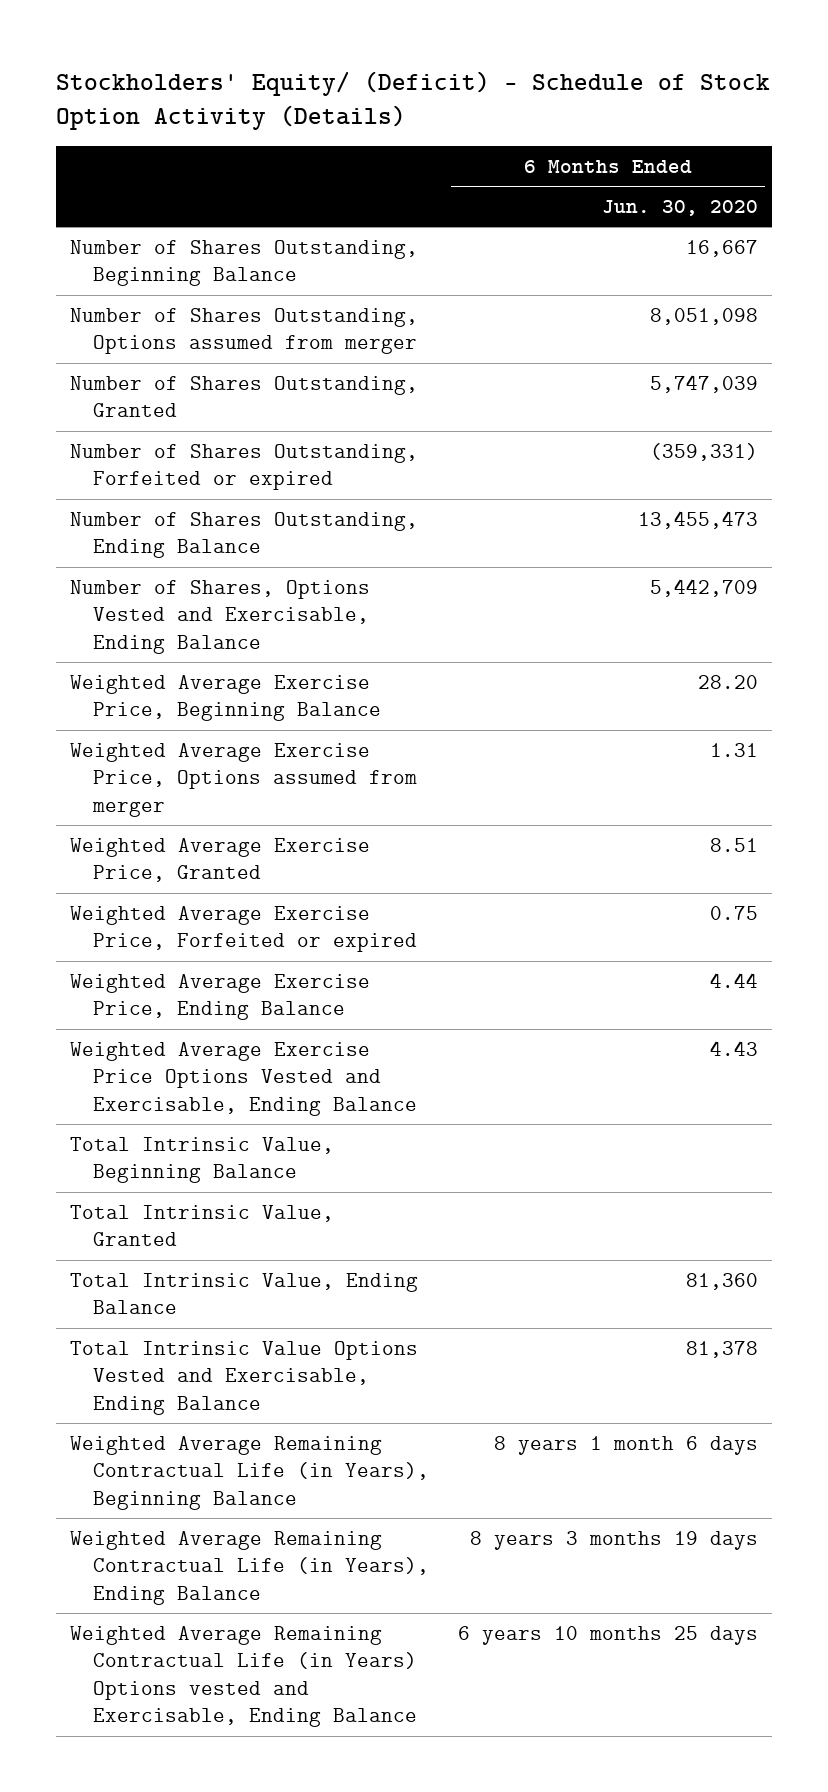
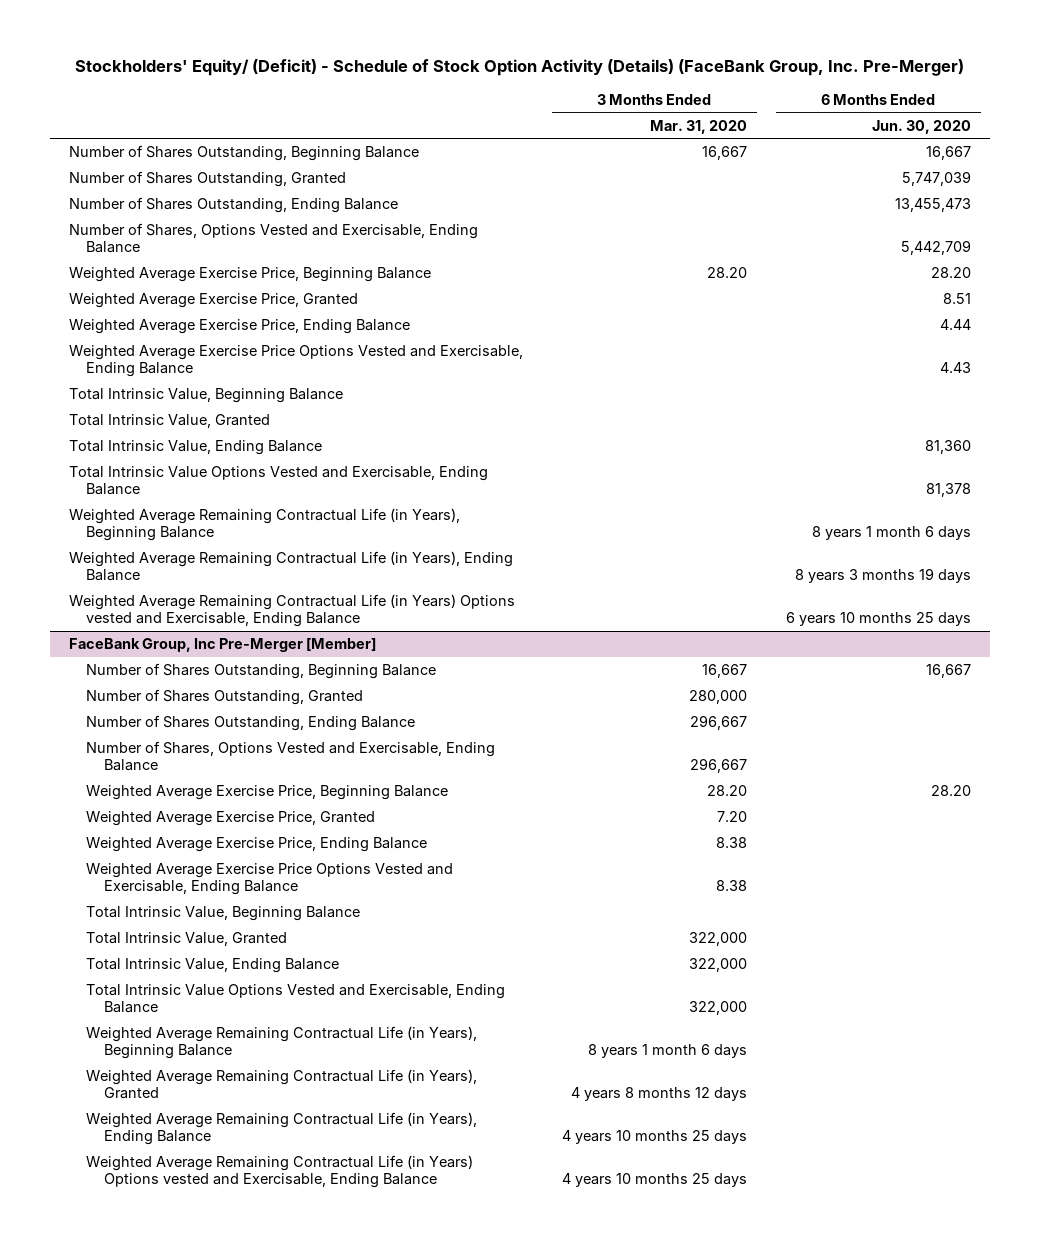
- Stockholders' Equity/ (Deficit) - Schedule of Stock Option Activity (Details)
+ Stockholders' Equity/ (Deficit) - Schedule of Stock Option Activity (Details) (FaceBank Group, Inc. Pre-Merger)
- | 6 Months Ended Jun. 30, 2020
+ | 3 Months Ended Mar. 31, 2020 | 6 Months Ended Jun. 30, 2020
- Number of Shares Outstanding, Options assumed from merger | 8,051,098
- Number of Shares Outstanding, Forfeited or expired | (359,331)
- Weighted Average Exercise Price, Options assumed from merger | 1.31
- Weighted Average Exercise Price, Forfeited or expired | 0.75
+ FaceBank Group, Inc Pre-Merger [Member]
+ Number of Shares Outstanding, Beginning Balance | 16,667 | 16,667
+ Number of Shares Outstanding, Granted | 280,000 |
+ Number of Shares Outstanding, Ending Balance | 296,667 |
+ Number of Shares, Options Vested and Exercisable, Ending Balance | 296,667 |
+ Weighted Average Exercise Price, Beginning Balance | 28.20 | 28.20
+ Weighted Average Exercise Price, Granted | 7.20 |
+ Weighted Average Exercise Price, Ending Balance | 8.38 |
+ Weighted Average Exercise Price Options Vested and Exercisable, Ending Balance | 8.38 |
+ Total Intrinsic Value, Beginning Balance
+ Total Intrinsic Value, Granted | 322,000 |
+ Total Intrinsic Value, Ending Balance | 322,000 |
+ Total Intrinsic Value Options Vested and Exercisable, Ending Balance | 322,000 |
+ Weighted Average Remaining Contractual Life (in Years), Beginning Balance | 8 years 1 month 6 days |
+ Weighted Average Remaining Contractual Life (in Years), Granted | 4 years 8 months 12 days |
+ Weighted Average Remaining Contractual Life (in Years), Ending Balance | 4 years 10 months 25 days |
+ Weighted Average Remaining Contractual Life (in Years) Options vested and Exercisable, Ending Balance | 4 years 10 months 25 days |

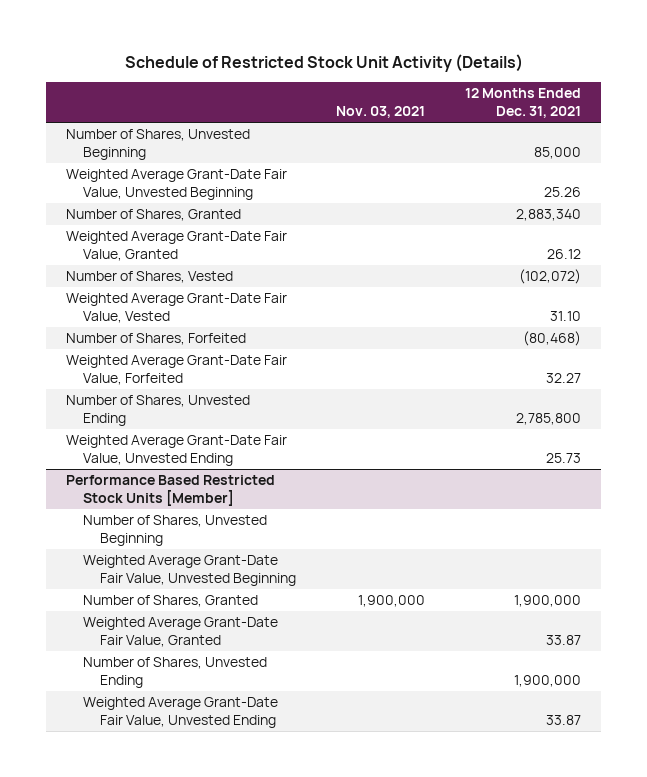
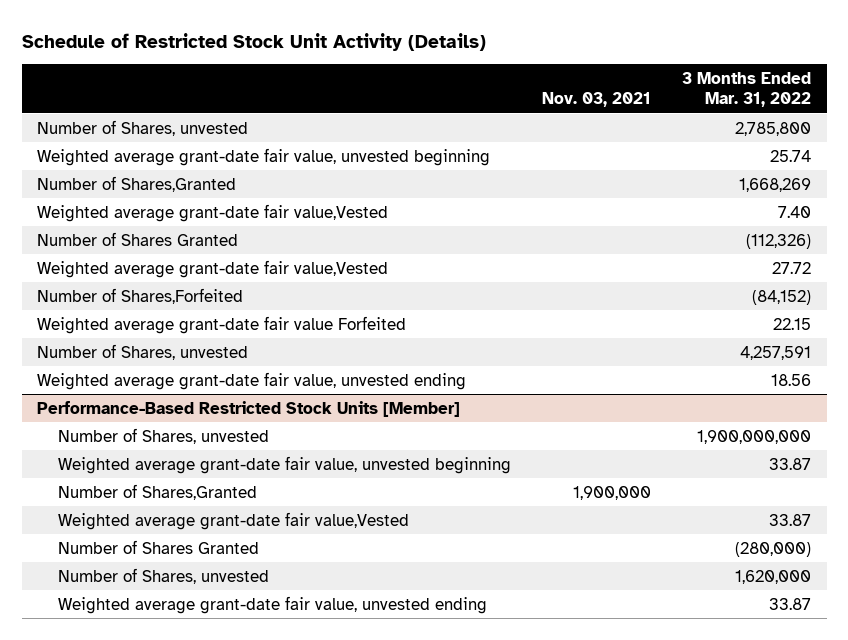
- | Nov. 03, 2021 | 12 Months Ended Dec. 31, 2021
+ | Nov. 03, 2021 | 3 Months Ended Mar. 31, 2022
- Number of Shares, Unvested Beginning | | 85,000
- Weighted Average Grant-Date Fair Value, Unvested Beginning | | 25.26
- Number of Shares, Granted | | 2,883,340
- Weighted Average Grant-Date Fair Value, Granted | | 26.12
- Number of Shares, Vested | | (102,072)
- Weighted Average Grant-Date Fair Value, Vested | | 31.10
- Number of Shares, Forfeited | | (80,468)
- Weighted Average Grant-Date Fair Value, Forfeited | | 32.27
- Number of Shares, Unvested Ending | | 2,785,800
- Weighted Average Grant-Date Fair Value, Unvested Ending | | 25.73
- Performance Based Restricted Stock Units [Member]
- Number of Shares, Unvested Beginning
- Weighted Average Grant-Date Fair Value, Unvested Beginning
- Number of Shares, Granted | 1,900,000 | 1,900,000
- Weighted Average Grant-Date Fair Value, Granted | | 33.87
- Number of Shares, Unvested Ending | | 1,900,000
- Weighted Average Grant-Date Fair Value, Unvested Ending | | 33.87
+ Number of Shares, unvested | | 2,785,800
+ Weighted average grant-date fair value, unvested beginning | | 25.74
+ Number of Shares,Granted | | 1,668,269
+ Weighted average grant-date fair value,Vested | | 7.40
+ Number of Shares Granted | | (112,326)
+ Weighted average grant-date fair value,Vested | | 27.72
+ Number of Shares,Forfeited | | (84,152)
+ Weighted average grant-date fair value Forfeited | | 22.15
+ Number of Shares, unvested | | 4,257,591
+ Weighted average grant-date fair value, unvested ending | | 18.56
+ Performance-Based Restricted Stock Units [Member]
+ Number of Shares, unvested | | 1,900,000,000
+ Weighted average grant-date fair value, unvested beginning | | 33.87
+ Number of Shares,Granted | 1,900,000 |
+ Weighted average grant-date fair value,Vested | | 33.87
+ Number of Shares Granted | | (280,000)
+ Number of Shares, unvested | | 1,620,000
+ Weighted average grant-date fair value, unvested ending | | 33.87

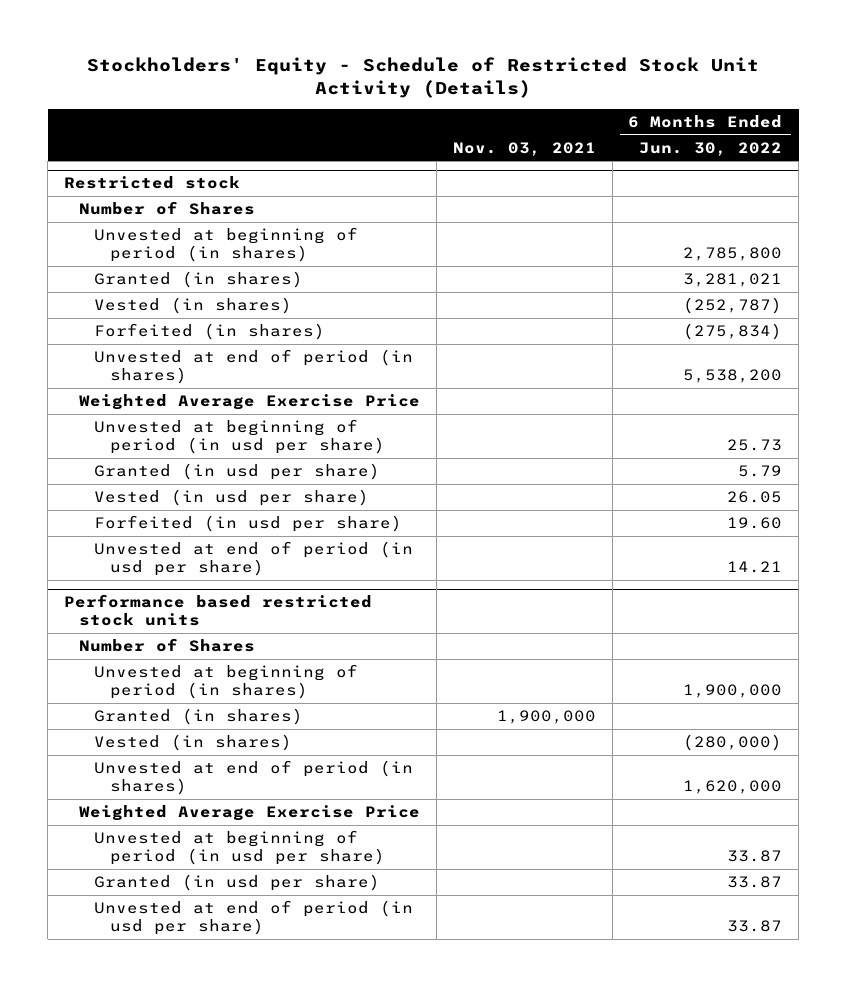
- Schedule of Restricted Stock Unit Activity (Details)
+ Stockholders' Equity - Schedule of Restricted Stock Unit Activity (Details)
- | Nov. 03, 2021 | 3 Months Ended Mar. 31, 2022
+ | Nov. 03, 2021 | 6 Months Ended Jun. 30, 2022
- Number of Shares, unvested | | 2,785,800
- Weighted average grant-date fair value, unvested beginning | | 25.74
- Number of Shares,Granted | | 1,668,269
- Weighted average grant-date fair value,Vested | | 7.40
- Number of Shares Granted | | (112,326)
- Weighted average grant-date fair value,Vested | | 27.72
- Number of Shares,Forfeited | | (84,152)
- Weighted average grant-date fair value Forfeited | | 22.15
- Number of Shares, unvested | | 4,257,591
- Weighted average grant-date fair value, unvested ending | | 18.56
- Performance-Based Restricted Stock Units [Member]
- Number of Shares, unvested | | 1,900,000,000
- Weighted average grant-date fair value, unvested beginning | | 33.87
- Number of Shares,Granted | 1,900,000 |
- Weighted average grant-date fair value,Vested | | 33.87
- Number of Shares Granted | | (280,000)
- Number of Shares, unvested | | 1,620,000
- Weighted average grant-date fair value, unvested ending | | 33.87
+ Restricted stock
+ Number of Shares
+ Unvested at beginning of period (in shares) | | 2,785,800
+ Granted (in shares) | | 3,281,021
+ Vested (in shares) | | (252,787)
+ Forfeited (in shares) | | (275,834)
+ Unvested at end of period (in shares) | | 5,538,200
+ Weighted Average Exercise Price
+ Unvested at beginning of period (in usd per share) | | 25.73
+ Granted (in usd per share) | | 5.79
+ Vested (in usd per share) | | 26.05
+ Forfeited (in usd per share) | | 19.60
+ Unvested at end of period (in usd per share) | | 14.21
+ Performance based restricted stock units
+ Number of Shares
+ Unvested at beginning of period (in shares) | | 1,900,000
+ Granted (in shares) | 1,900,000 |
+ Vested (in shares) | | (280,000)
+ Unvested at end of period (in shares) | | 1,620,000
+ Weighted Average Exercise Price
+ Unvested at beginning of period (in usd per share) | | 33.87
+ Granted (in usd per share) | | 33.87
+ Unvested at end of period (in usd per share) | | 33.87

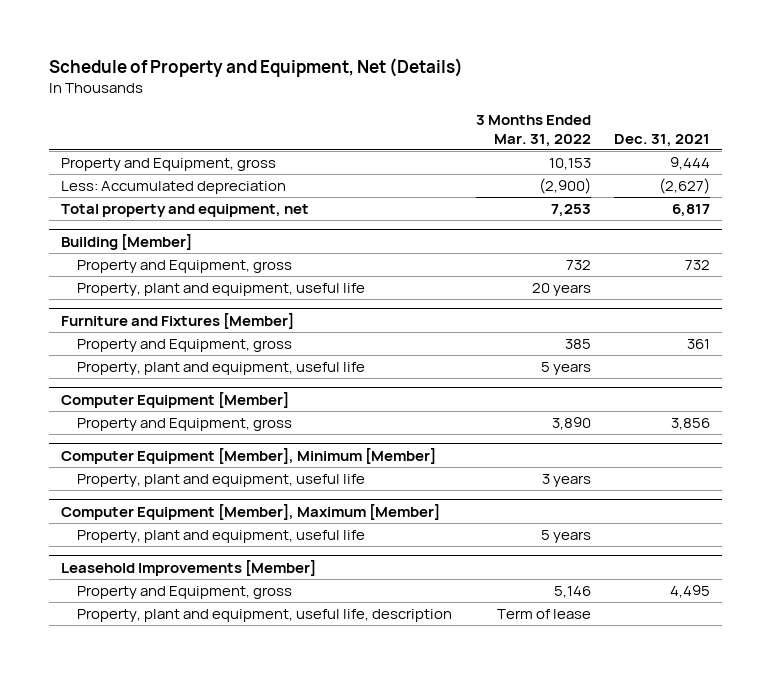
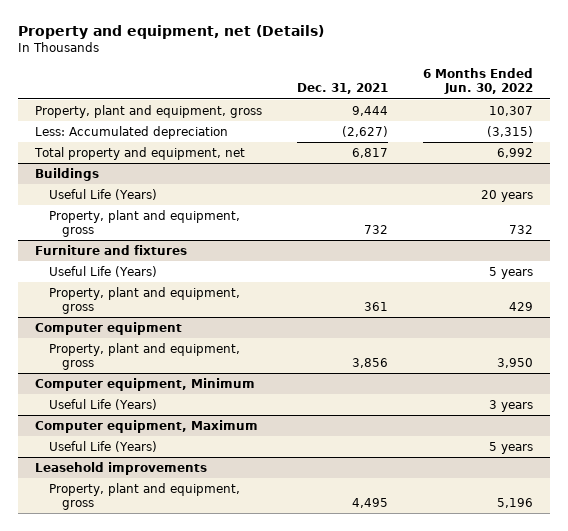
- Schedule of Property and Equipment, Net (Details)
+ Property and equipment, net (Details)
- | 3 Months Ended Mar. 31, 2022 | Dec. 31, 2021
+ | Dec. 31, 2021 | 6 Months Ended Jun. 30, 2022
- Property and Equipment, gross | 10,153 | 9,444
+ Property, plant and equipment, gross | 9,444 | 10,307
- Building [Member]
- Property and Equipment, gross | 732 | 732
- Property, plant and equipment, useful life | 20 years |
- Furniture and Fixtures [Member]
- Property and Equipment, gross | 385 | 361
- Property, plant and equipment, useful life | 5 years |
- Computer Equipment [Member]
- Property and Equipment, gross | 3,890 | 3,856
- Computer Equipment [Member], Minimum [Member]
- Property, plant and equipment, useful life | 3 years |
- Computer Equipment [Member], Maximum [Member]
- Property, plant and equipment, useful life | 5 years |
- Leasehold Improvements [Member]
- Property and Equipment, gross | 5,146 | 4,495
- Property, plant and equipment, useful life, description | Term of lease |
+ Buildings
+ Useful Life (Years) | | 20 years
+ Property, plant and equipment, gross | 732 | 732
+ Furniture and fixtures
+ Useful Life (Years) | | 5 years
+ Property, plant and equipment, gross | 361 | 429
+ Computer equipment
+ Property, plant and equipment, gross | 3,856 | 3,950
+ Computer equipment, Minimum
+ Useful Life (Years) | | 3 years
+ Computer equipment, Maximum
+ Useful Life (Years) | | 5 years
+ Leasehold improvements
+ Property, plant and equipment, gross | 4,495 | 5,196

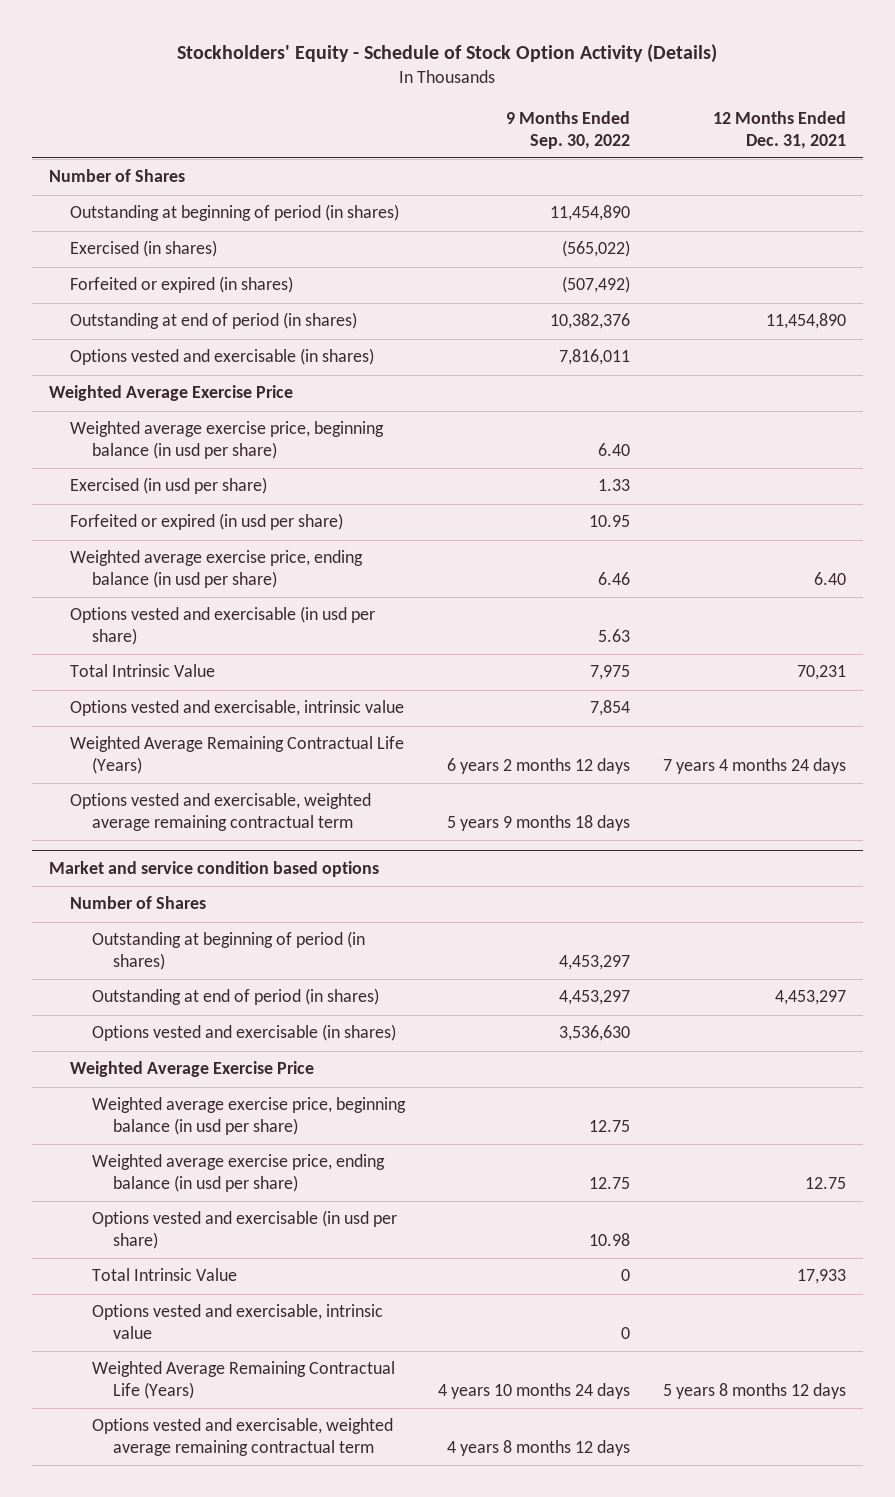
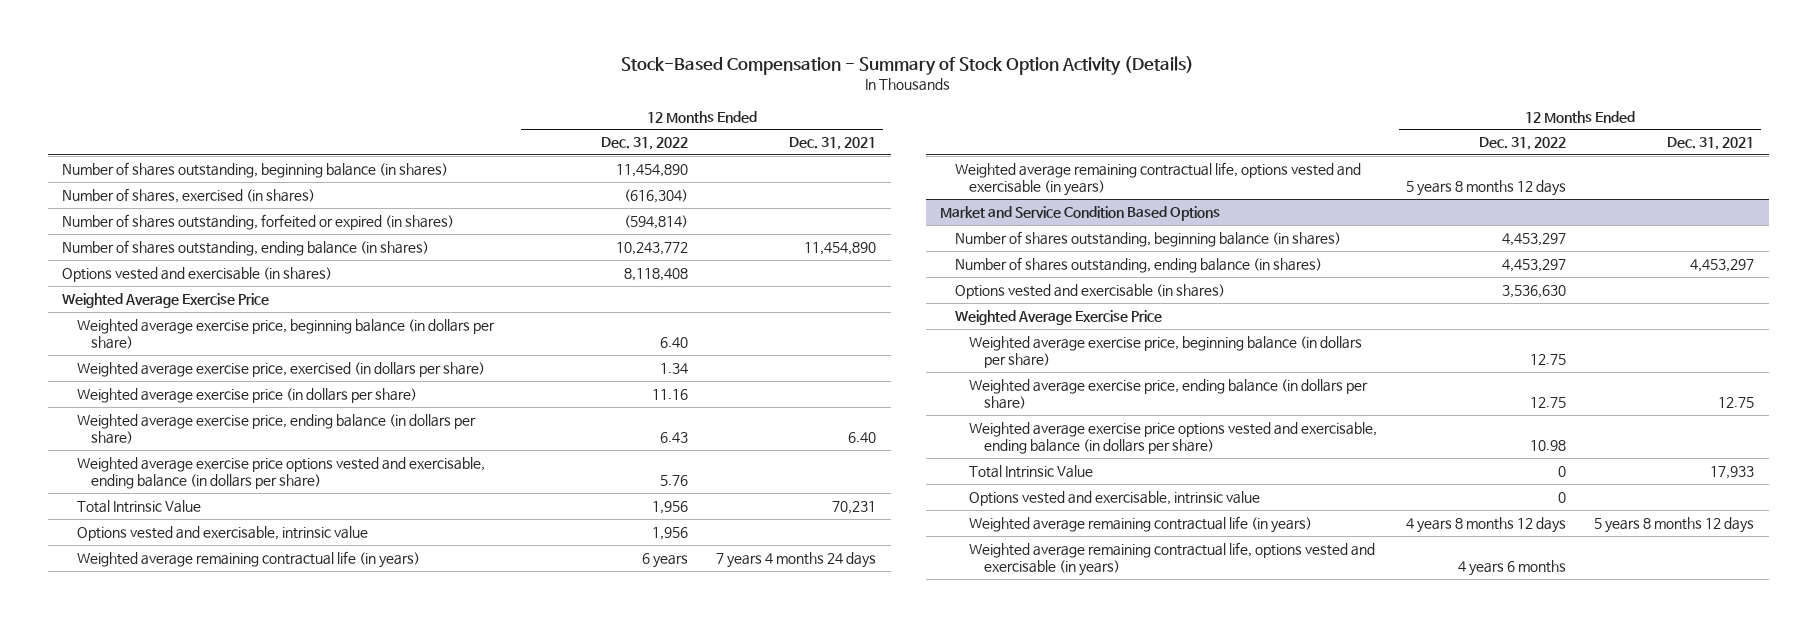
- Stockholders' Equity - Schedule of Stock Option Activity (Details)
+ Stock-Based Compensation - Summary of Stock Option Activity (Details)
- | 9 Months Ended Sep. 30, 2022 | 12 Months Ended Dec. 31, 2021
+ | 12 Months Ended Dec. 31, 2022 | 12 Months Ended Dec. 31, 2021
- Number of Shares
- Outstanding at beginning of period (in shares) | 11,454,890 |
- Exercised (in shares) | (565,022) |
- Forfeited or expired (in shares) | (507,492) |
- Outstanding at end of period (in shares) | 10,382,376 | 11,454,890
+ Number of shares outstanding, beginning balance (in shares) | 11,454,890 |
+ Number of shares, exercised (in shares) | (616,304) |
+ Number of shares outstanding, forfeited or expired (in shares) | (594,814) |
+ Number of shares outstanding, ending balance (in shares) | 10,243,772 | 11,454,890
- Weighted average exercise price, beginning balance (in usd per share) | 6.40 |
- Exercised (in usd per share) | 1.33 |
- Forfeited or expired (in usd per share) | 10.95 |
- Weighted average exercise price, ending balance (in usd per share) | 6.46 | 6.40
- Options vested and exercisable (in usd per share) | 5.63 |
+ Weighted average exercise price, beginning balance (in dollars per share) | 6.40 |
+ Weighted average exercise price, exercised (in dollars per share) | 1.34 |
+ Weighted average exercise price (in dollars per share) | 11.16 |
+ Weighted average exercise price, ending balance (in dollars per share) | 6.43 | 6.40
+ Weighted average exercise price options vested and exercisable, ending balance (in dollars per share) | 5.76 |
- Weighted Average Remaining Contractual Life (Years) | 6 years 2 months 12 days | 7 years 4 months 24 days
- Options vested and exercisable, weighted average remaining contractual term | 5 years 9 months 18 days |
- Market and service condition based options
- Number of Shares
- Outstanding at beginning of period (in shares) | 4,453,297 |
- Outstanding at end of period (in shares) | 4,453,297 | 4,453,297
+ Weighted average remaining contractual life (in years) | 6 years | 7 years 4 months 24 days
+ Weighted average remaining contractual life, options vested and exercisable (in years) | 5 years 8 months 12 days |
+ Market and Service Condition Based Options
+ Number of shares outstanding, beginning balance (in shares) | 4,453,297 |
+ Number of shares outstanding, ending balance (in shares) | 4,453,297 | 4,453,297
- Weighted average exercise price, beginning balance (in usd per share) | 12.75 |
- Weighted average exercise price, ending balance (in usd per share) | 12.75 | 12.75
- Options vested and exercisable (in usd per share) | 10.98 |
+ Weighted average exercise price, beginning balance (in dollars per share) | 12.75 |
+ Weighted average exercise price, ending balance (in dollars per share) | 12.75 | 12.75
+ Weighted average exercise price options vested and exercisable, ending balance (in dollars per share) | 10.98 |
- Weighted Average Remaining Contractual Life (Years) | 4 years 10 months 24 days | 5 years 8 months 12 days
- Options vested and exercisable, weighted average remaining contractual term | 4 years 8 months 12 days |
+ Weighted average remaining contractual life (in years) | 4 years 8 months 12 days | 5 years 8 months 12 days
+ Weighted average remaining contractual life, options vested and exercisable (in years) | 4 years 6 months |

